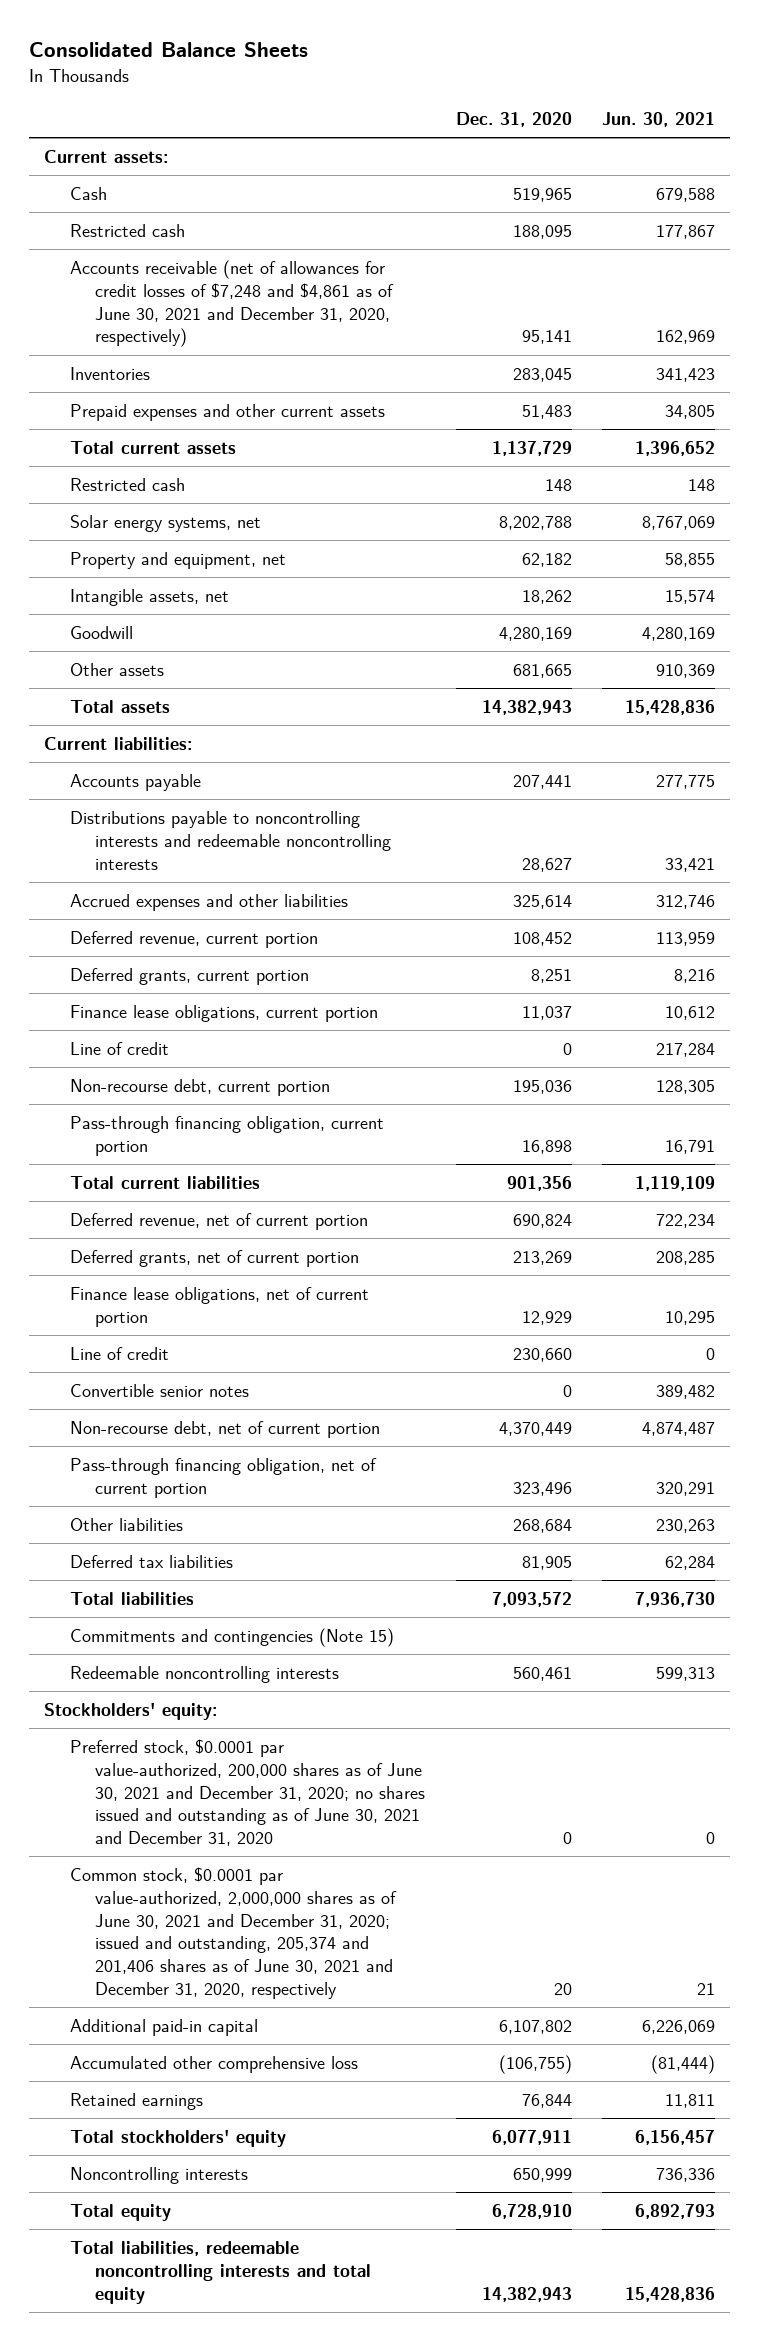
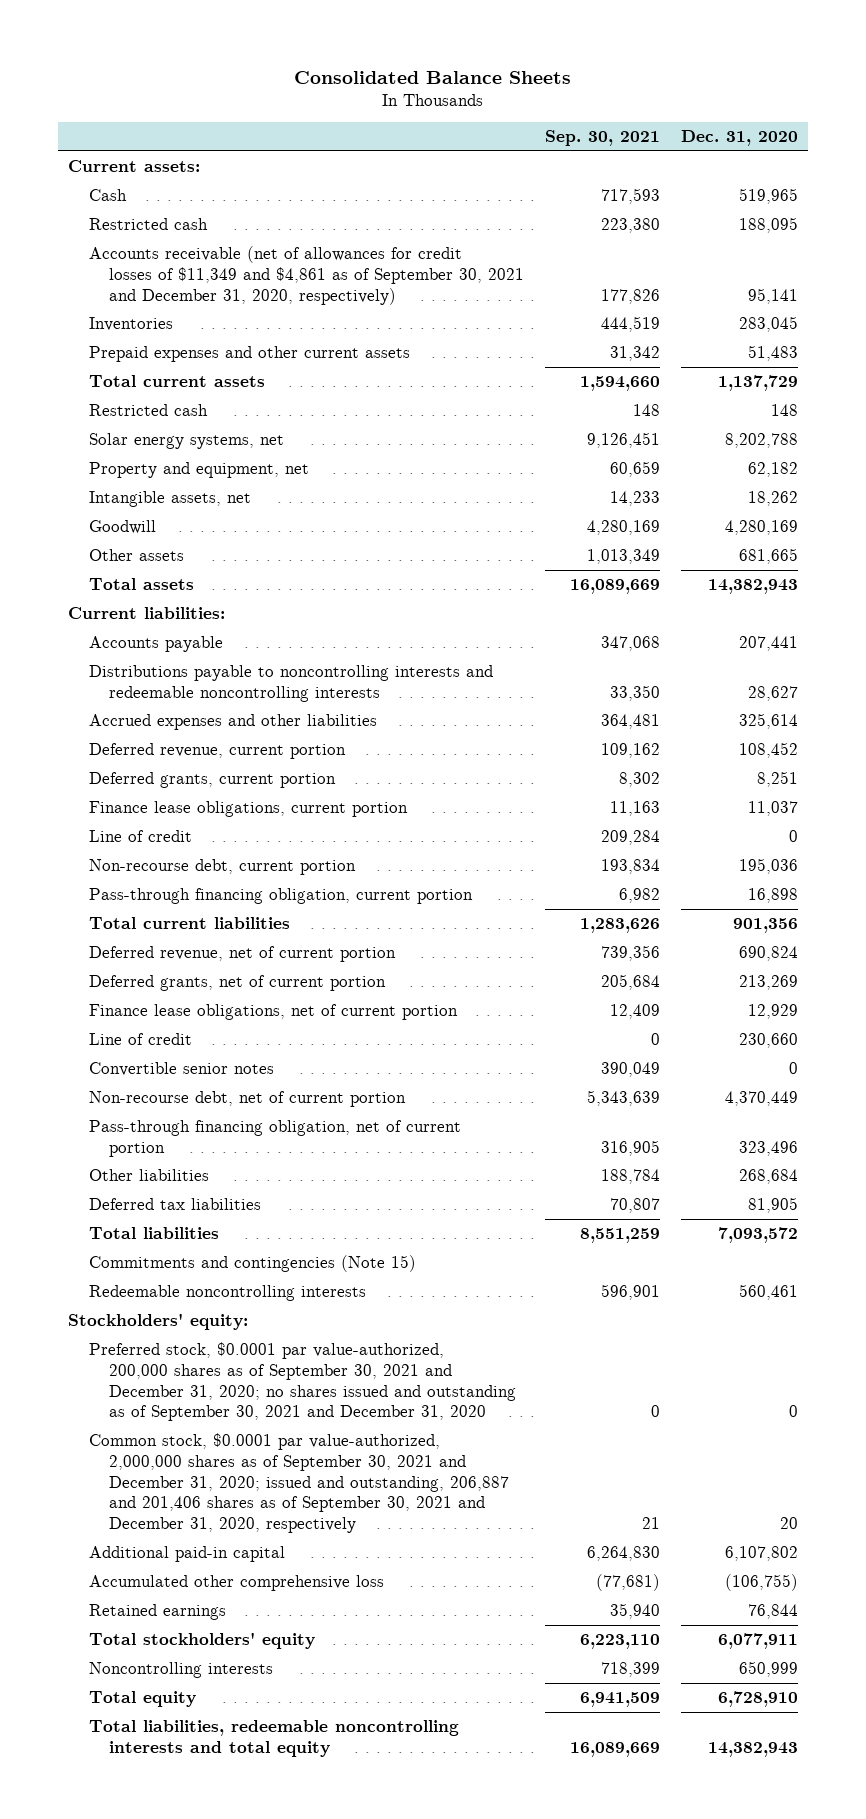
- | Dec. 31, 2020 | Jun. 30, 2021
+ | Sep. 30, 2021 | Dec. 31, 2020
- Accounts receivable (net of allowances for credit losses of $7,248 and $4,861 as of June 30, 2021 and December 31, 2020, respectively) | 95,141 | 162,969
+ Accounts receivable (net of allowances for credit losses of $11,349 and $4,861 as of September 30, 2021 and December 31, 2020, respectively) | 177,826 | 95,141
- Preferred stock, $0.0001 par value-authorized, 200,000 shares as of June 30, 2021 and December 31, 2020; no shares issued and outstanding as of June 30, 2021 and December 31, 2020 | 0 | 0
- Common stock, $0.0001 par value-authorized, 2,000,000 shares as of June 30, 2021 and December 31, 2020; issued and outstanding, 205,374 and 201,406 shares as of June 30, 2021 and December 31, 2020, respectively | 20 | 21
+ Preferred stock, $0.0001 par value-authorized, 200,000 shares as of September 30, 2021 and December 31, 2020; no shares issued and outstanding as of September 30, 2021 and December 31, 2020 | 0 | 0
+ Common stock, $0.0001 par value-authorized, 2,000,000 shares as of September 30, 2021 and December 31, 2020; issued and outstanding, 206,887 and 201,406 shares as of September 30, 2021 and December 31, 2020, respectively | 21 | 20

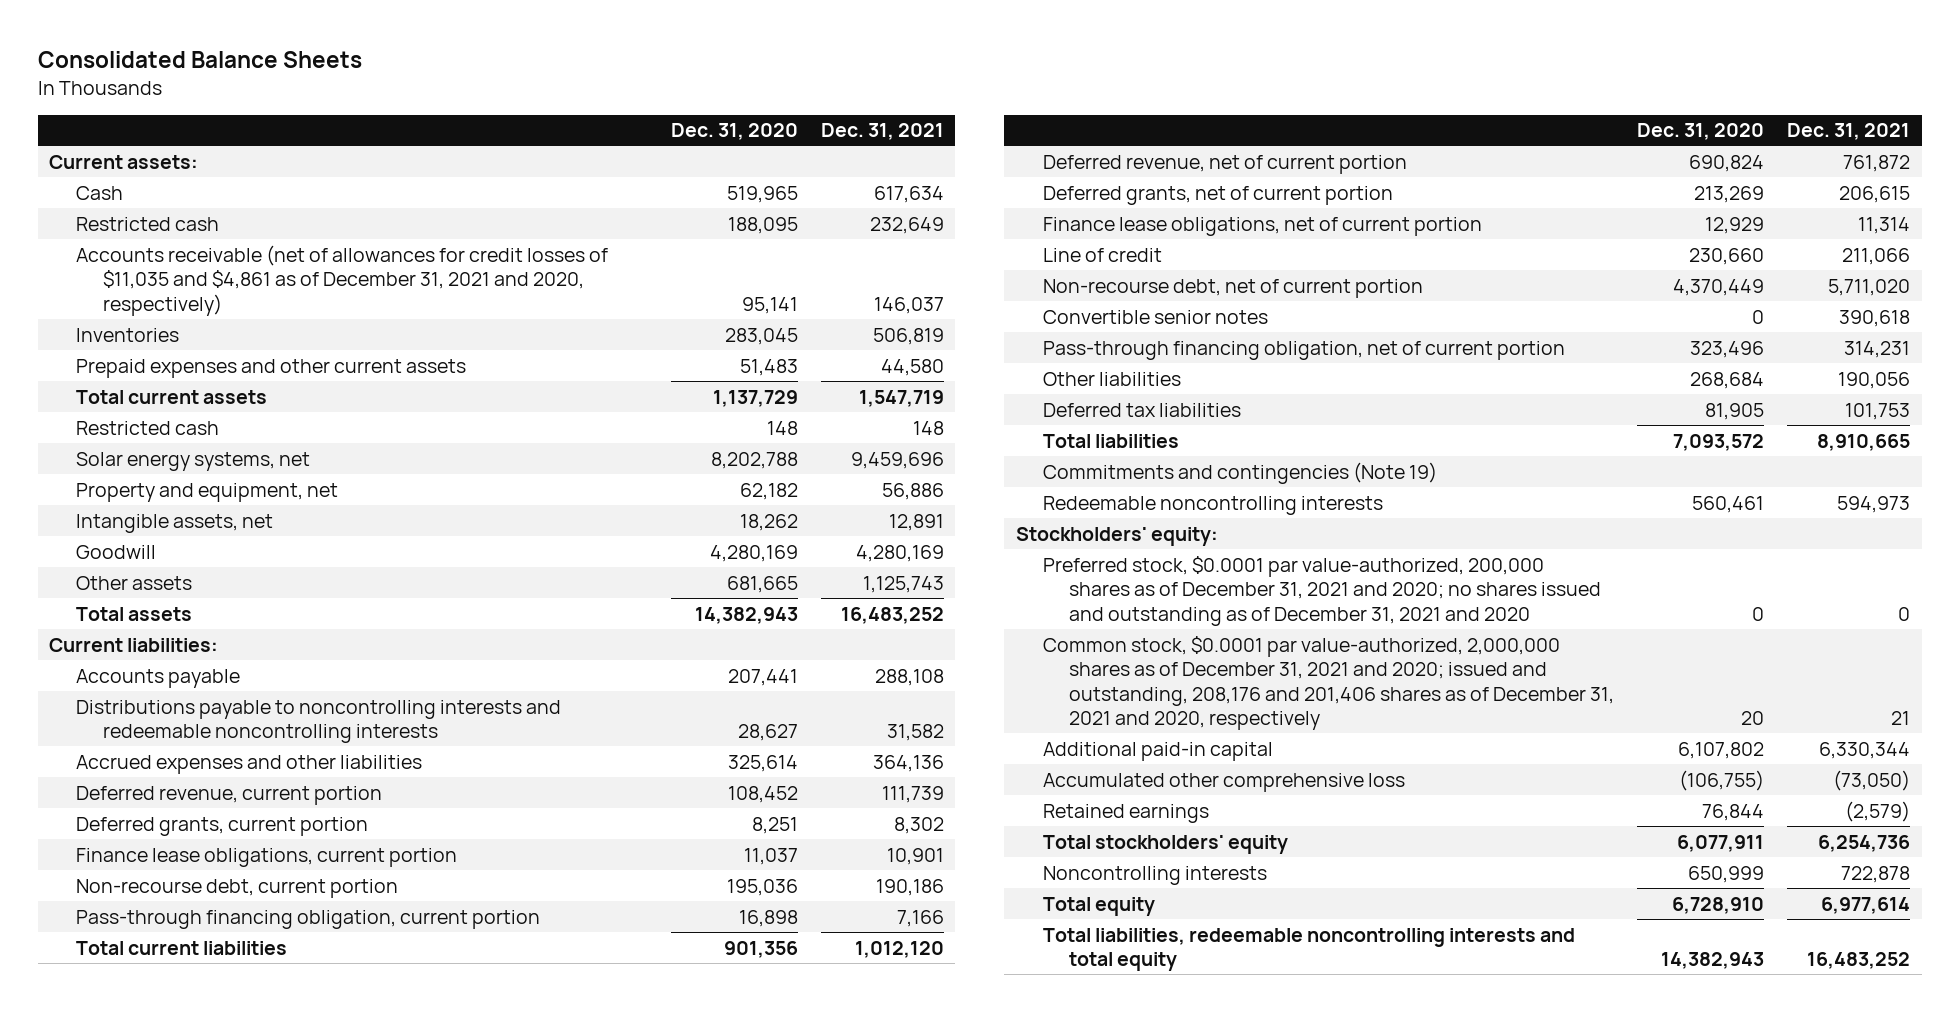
- | Sep. 30, 2021 | Dec. 31, 2020
+ | Dec. 31, 2020 | Dec. 31, 2021
- Accounts receivable (net of allowances for credit losses of $11,349 and $4,861 as of September 30, 2021 and December 31, 2020, respectively) | 177,826 | 95,141
+ Accounts receivable (net of allowances for credit losses of $11,035 and $4,861 as of December 31, 2021 and 2020, respectively) | 95,141 | 146,037
- Line of credit | 209,284 | 0
moved down: Convertible senior notes | 0 | 390,618
- Commitments and contingencies (Note 15)
+ Commitments and contingencies (Note 19)
- Preferred stock, $0.0001 par value-authorized, 200,000 shares as of September 30, 2021 and December 31, 2020; no shares issued and outstanding as of September 30, 2021 and December 31, 2020 | 0 | 0
- Common stock, $0.0001 par value-authorized, 2,000,000 shares as of September 30, 2021 and December 31, 2020; issued and outstanding, 206,887 and 201,406 shares as of September 30, 2021 and December 31, 2020, respectively | 21 | 20
+ Preferred stock, $0.0001 par value-authorized, 200,000 shares as of December 31, 2021 and 2020; no shares issued and outstanding as of December 31, 2021 and 2020 | 0 | 0
+ Common stock, $0.0001 par value-authorized, 2,000,000 shares as of December 31, 2021 and 2020; issued and outstanding, 208,176 and 201,406 shares as of December 31, 2021 and 2020, respectively | 20 | 21

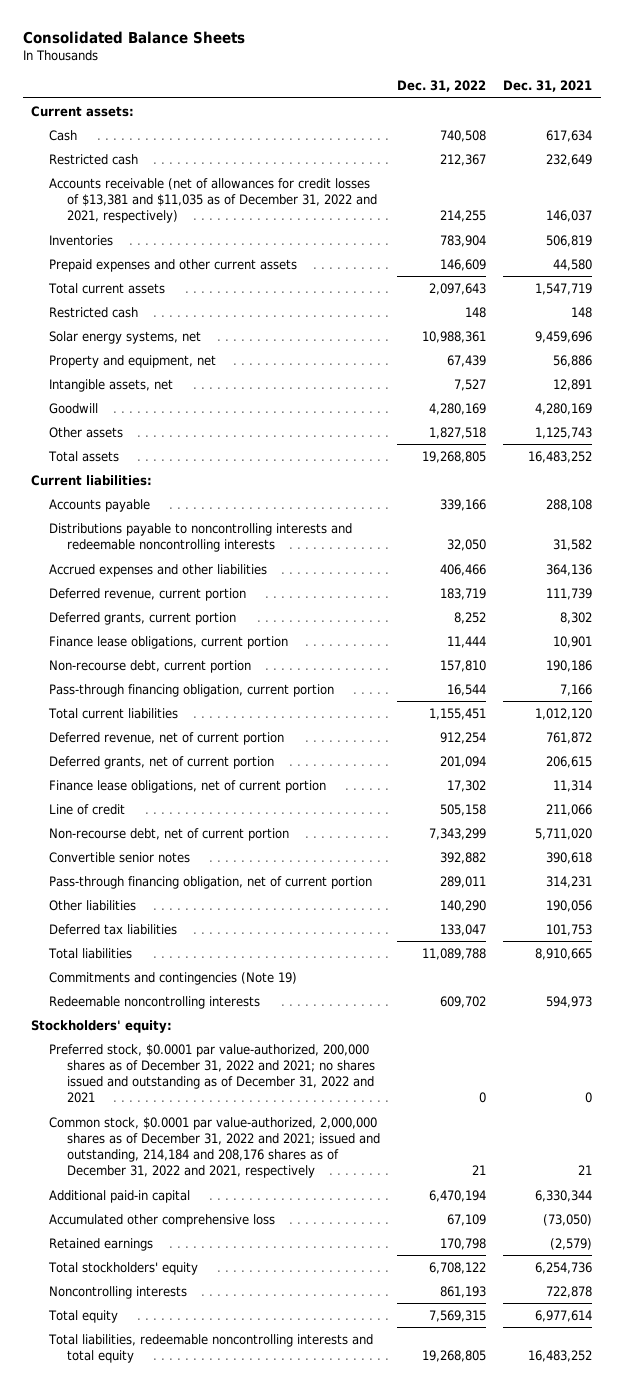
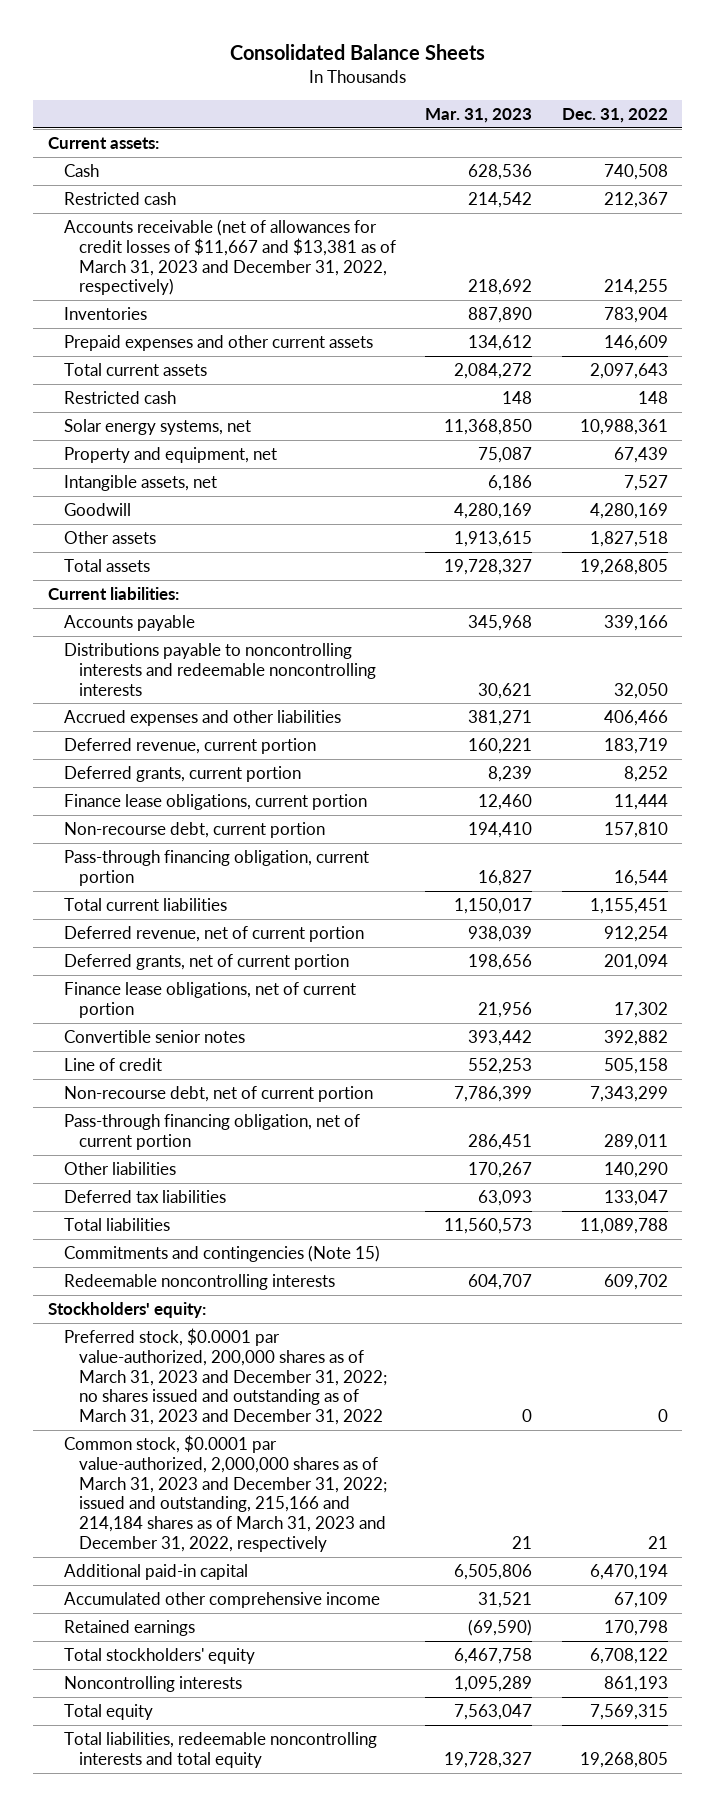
- | Dec. 31, 2022 | Dec. 31, 2021
+ | Mar. 31, 2023 | Dec. 31, 2022
- Accounts receivable (net of allowances for credit losses of $13,381 and $11,035 as of December 31, 2022 and 2021, respectively) | 214,255 | 146,037
+ Accounts receivable (net of allowances for credit losses of $11,667 and $13,381 as of March 31, 2023 and December 31, 2022, respectively) | 218,692 | 214,255
moved up: Convertible senior notes | 393,442 | 392,882
- Commitments and contingencies (Note 19)
+ Commitments and contingencies (Note 15)
- Preferred stock, $0.0001 par value-authorized, 200,000 shares as of December 31, 2022 and 2021; no shares issued and outstanding as of December 31, 2022 and 2021 | 0 | 0
- Common stock, $0.0001 par value-authorized, 2,000,000 shares as of December 31, 2022 and 2021; issued and outstanding, 214,184 and 208,176 shares as of December 31, 2022 and 2021, respectively | 21 | 21
+ Preferred stock, $0.0001 par value-authorized, 200,000 shares as of March 31, 2023 and December 31, 2022; no shares issued and outstanding as of March 31, 2023 and December 31, 2022 | 0 | 0
+ Common stock, $0.0001 par value-authorized, 2,000,000 shares as of March 31, 2023 and December 31, 2022; issued and outstanding, 215,166 and 214,184 shares as of March 31, 2023 and December 31, 2022, respectively | 21 | 21
- Accumulated other comprehensive loss | 67,109 | (73,050)
+ Accumulated other comprehensive income | 31,521 | 67,109

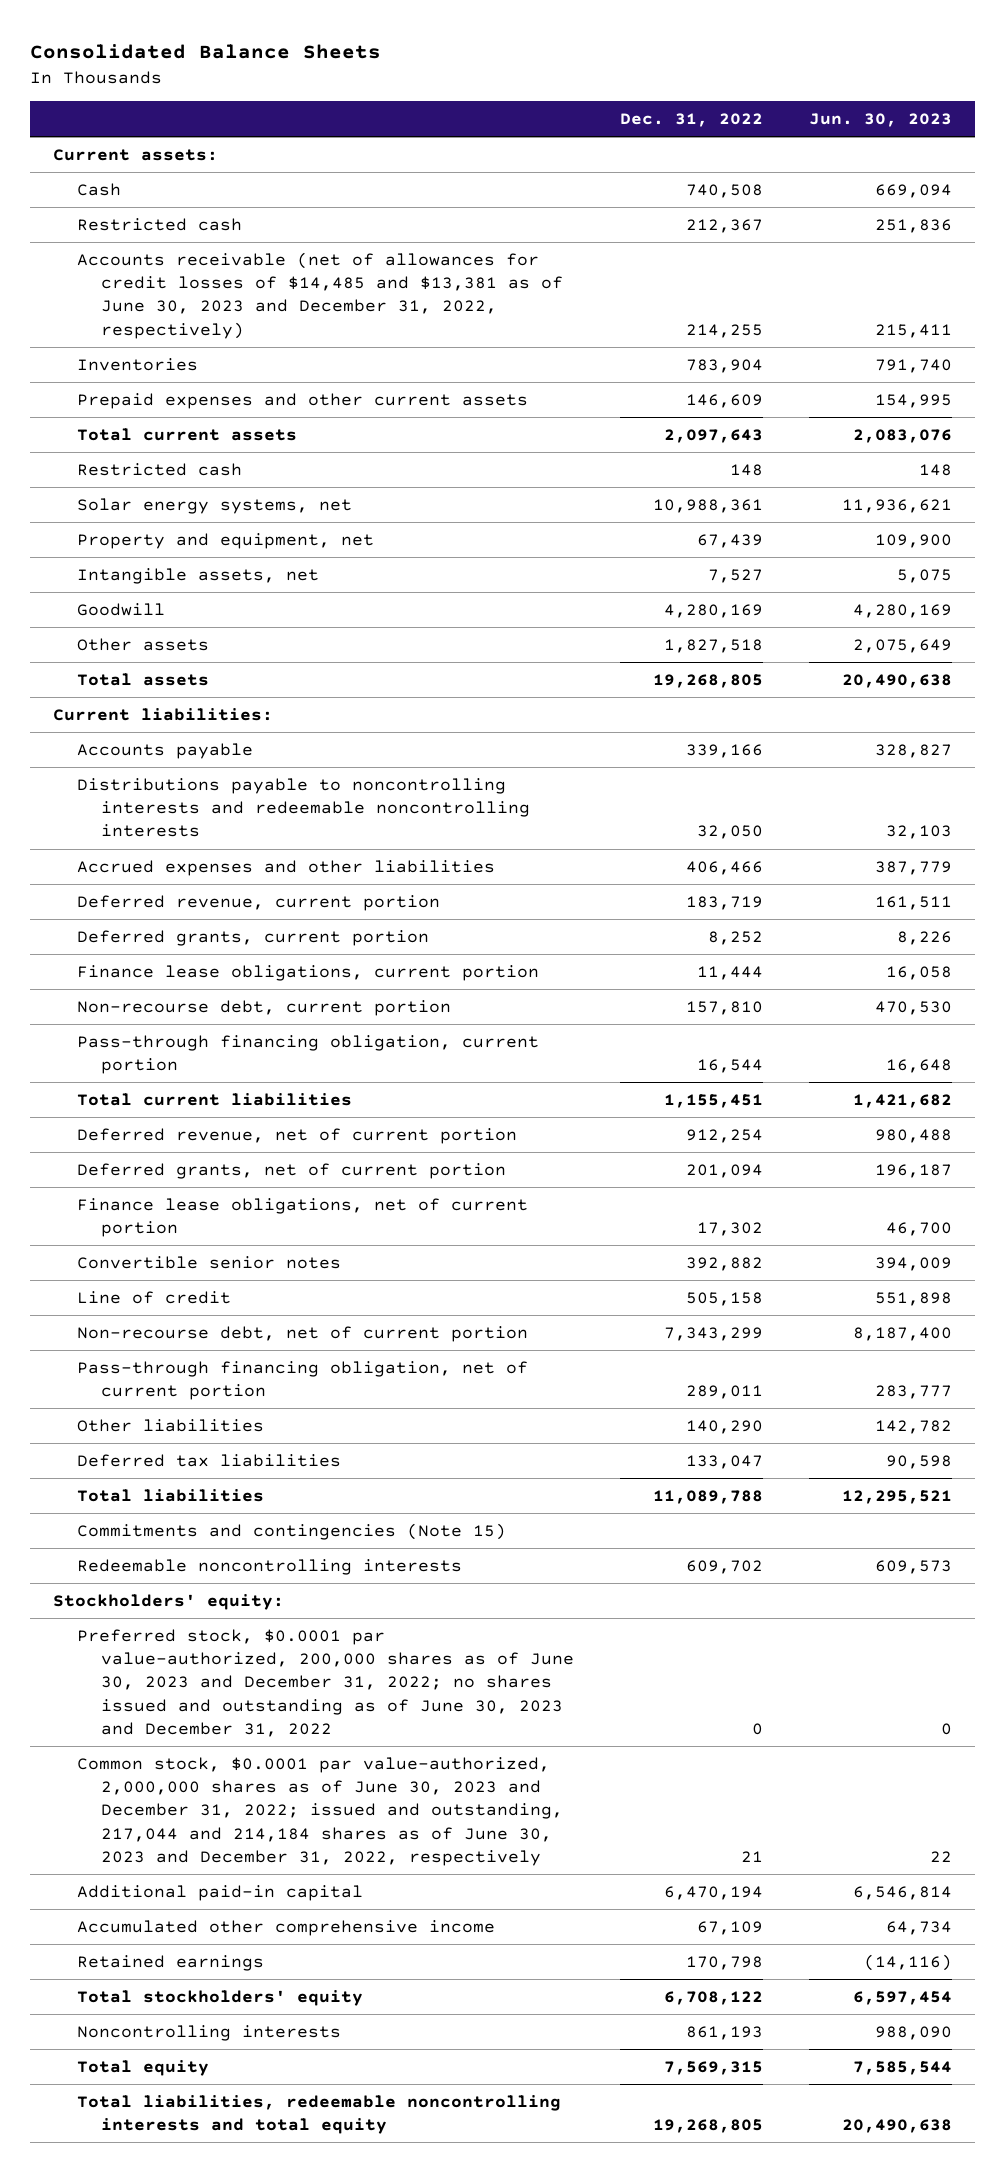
- | Mar. 31, 2023 | Dec. 31, 2022
+ | Dec. 31, 2022 | Jun. 30, 2023
- Accounts receivable (net of allowances for credit losses of $11,667 and $13,381 as of March 31, 2023 and December 31, 2022, respectively) | 218,692 | 214,255
+ Accounts receivable (net of allowances for credit losses of $14,485 and $13,381 as of June 30, 2023 and December 31, 2022, respectively) | 214,255 | 215,411
- Preferred stock, $0.0001 par value-authorized, 200,000 shares as of March 31, 2023 and December 31, 2022; no shares issued and outstanding as of March 31, 2023 and December 31, 2022 | 0 | 0
- Common stock, $0.0001 par value-authorized, 2,000,000 shares as of March 31, 2023 and December 31, 2022; issued and outstanding, 215,166 and 214,184 shares as of March 31, 2023 and December 31, 2022, respectively | 21 | 21
+ Preferred stock, $0.0001 par value-authorized, 200,000 shares as of June 30, 2023 and December 31, 2022; no shares issued and outstanding as of June 30, 2023 and December 31, 2022 | 0 | 0
+ Common stock, $0.0001 par value-authorized, 2,000,000 shares as of June 30, 2023 and December 31, 2022; issued and outstanding, 217,044 and 214,184 shares as of June 30, 2023 and December 31, 2022, respectively | 21 | 22

